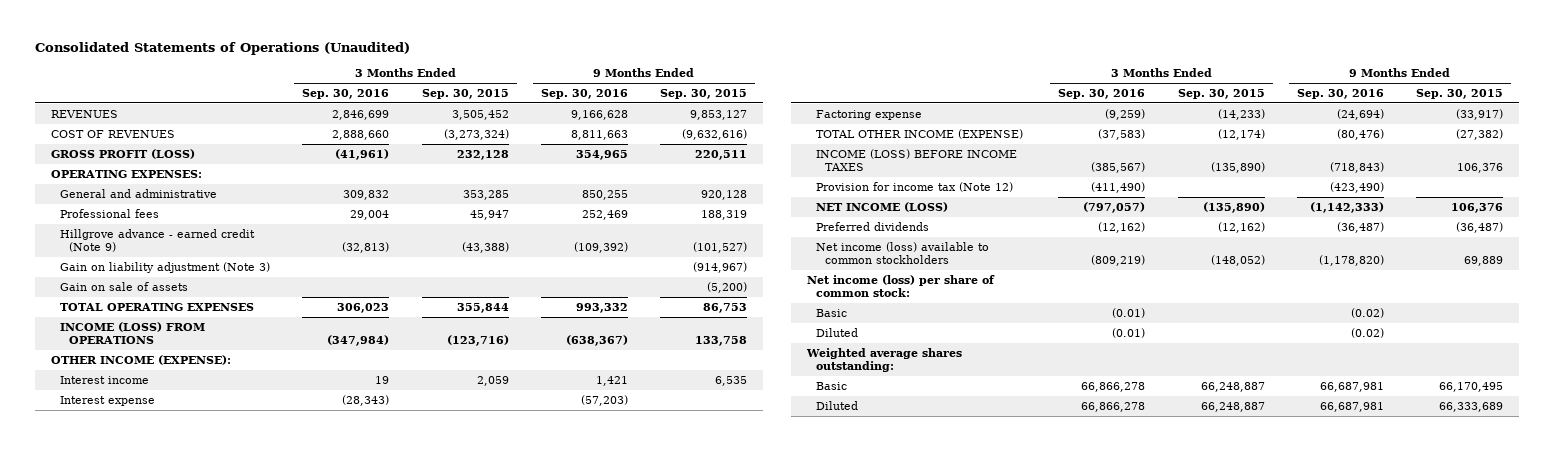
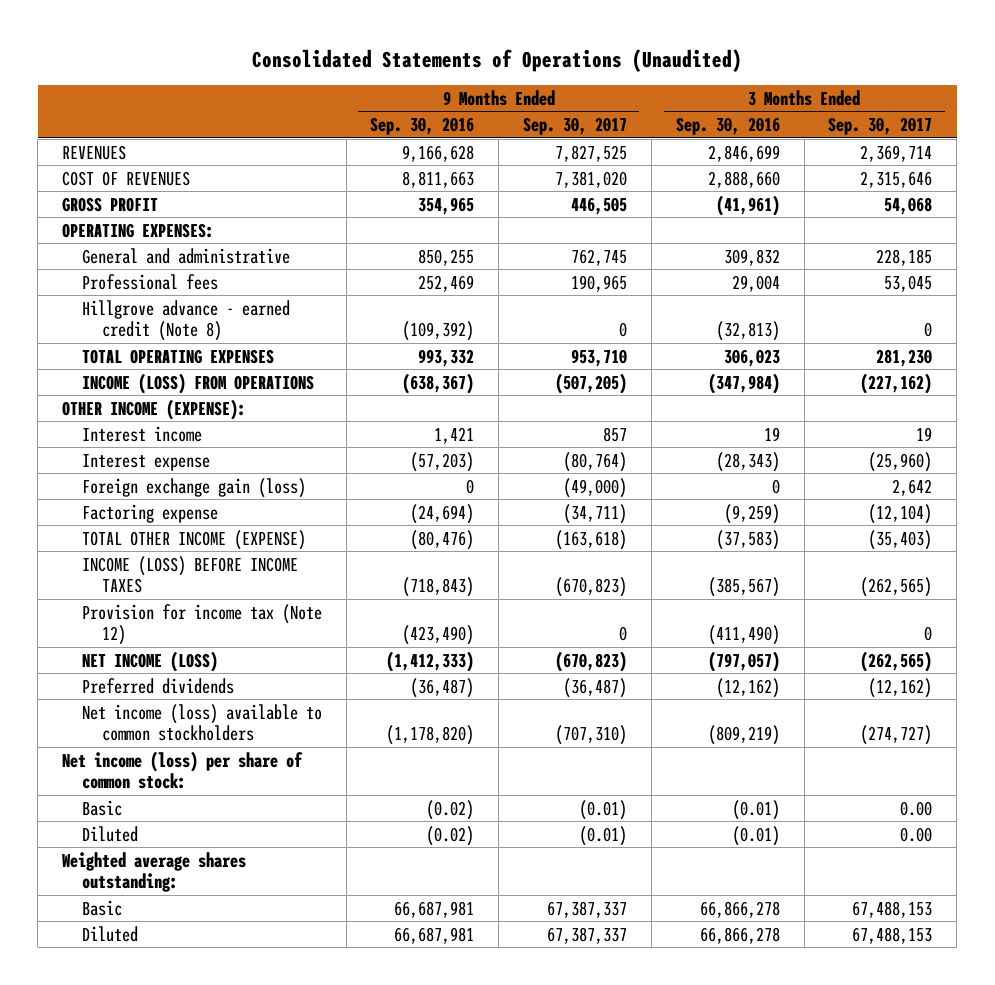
- | 3 Months Ended Sep. 30, 2016 | 3 Months Ended Sep. 30, 2015 | 9 Months Ended Sep. 30, 2016 | 9 Months Ended Sep. 30, 2015
+ | 9 Months Ended Sep. 30, 2016 | 9 Months Ended Sep. 30, 2017 | 3 Months Ended Sep. 30, 2016 | 3 Months Ended Sep. 30, 2017
- GROSS PROFIT (LOSS) | (41,961) | 232,128 | 354,965 | 220,511
+ GROSS PROFIT | 354,965 | 446,505 | (41,961) | 54,068
- Hillgrove advance - earned credit (Note 9) | (32,813) | (43,388) | (109,392) | (101,527)
- Gain on liability adjustment (Note 3) | | | | (914,967)
- Gain on sale of assets | | | | (5,200)
+ Hillgrove advance - earned credit (Note 8) | (109,392) | 0 | (32,813) | 0
+ Foreign exchange gain (loss) | 0 | (49,000) | 0 | 2,642
- NET INCOME (LOSS) | (797,057) | (135,890) | (1,142,333) | 106,376
+ NET INCOME (LOSS) | (1,412,333) | (670,823) | (797,057) | (262,565)

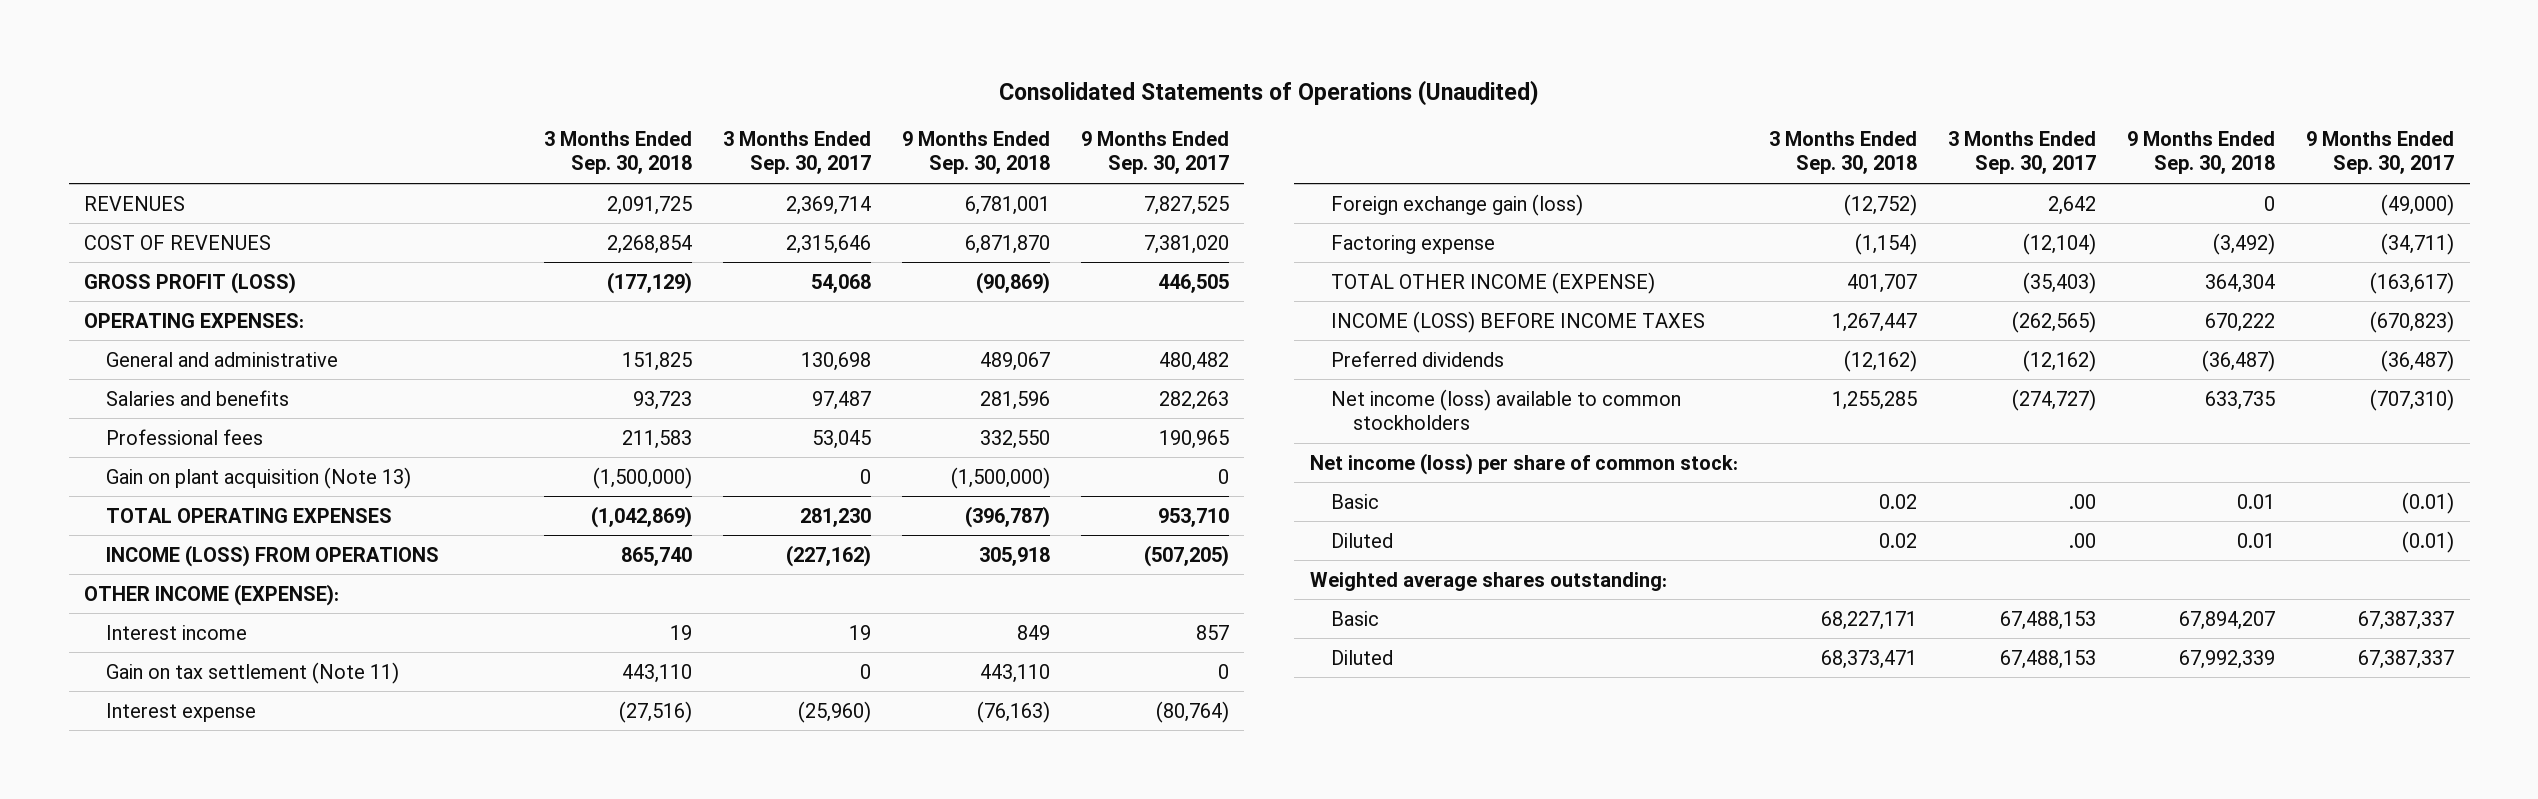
- | 9 Months Ended Sep. 30, 2016 | 9 Months Ended Sep. 30, 2017 | 3 Months Ended Sep. 30, 2016 | 3 Months Ended Sep. 30, 2017
+ | 3 Months Ended Sep. 30, 2018 | 3 Months Ended Sep. 30, 2017 | 9 Months Ended Sep. 30, 2018 | 9 Months Ended Sep. 30, 2017
- GROSS PROFIT | 354,965 | 446,505 | (41,961) | 54,068
+ GROSS PROFIT (LOSS) | (177,129) | 54,068 | (90,869) | 446,505
- General and administrative | 850,255 | 762,745 | 309,832 | 228,185
+ General and administrative | 151,825 | 130,698 | 489,067 | 480,482
+ Salaries and benefits | 93,723 | 97,487 | 281,596 | 282,263
- Hillgrove advance - earned credit (Note 8) | (109,392) | 0 | (32,813) | 0
+ Gain on plant acquisition (Note 13) | (1,500,000) | 0 | (1,500,000) | 0
+ Gain on tax settlement (Note 11) | 443,110 | 0 | 443,110 | 0
- TOTAL OTHER INCOME (EXPENSE) | (80,476) | (163,618) | (37,583) | (35,403)
+ TOTAL OTHER INCOME (EXPENSE) | 401,707 | (35,403) | 364,304 | (163,617)
- Provision for income tax (Note 12) | (423,490) | 0 | (411,490) | 0
- NET INCOME (LOSS) | (1,412,333) | (670,823) | (797,057) | (262,565)
- Basic | (0.02) | (0.01) | (0.01) | 0.00
- Diluted | (0.02) | (0.01) | (0.01) | 0.00
+ Basic | 0.02 | .00 | 0.01 | (0.01)
+ Diluted | 0.02 | .00 | 0.01 | (0.01)

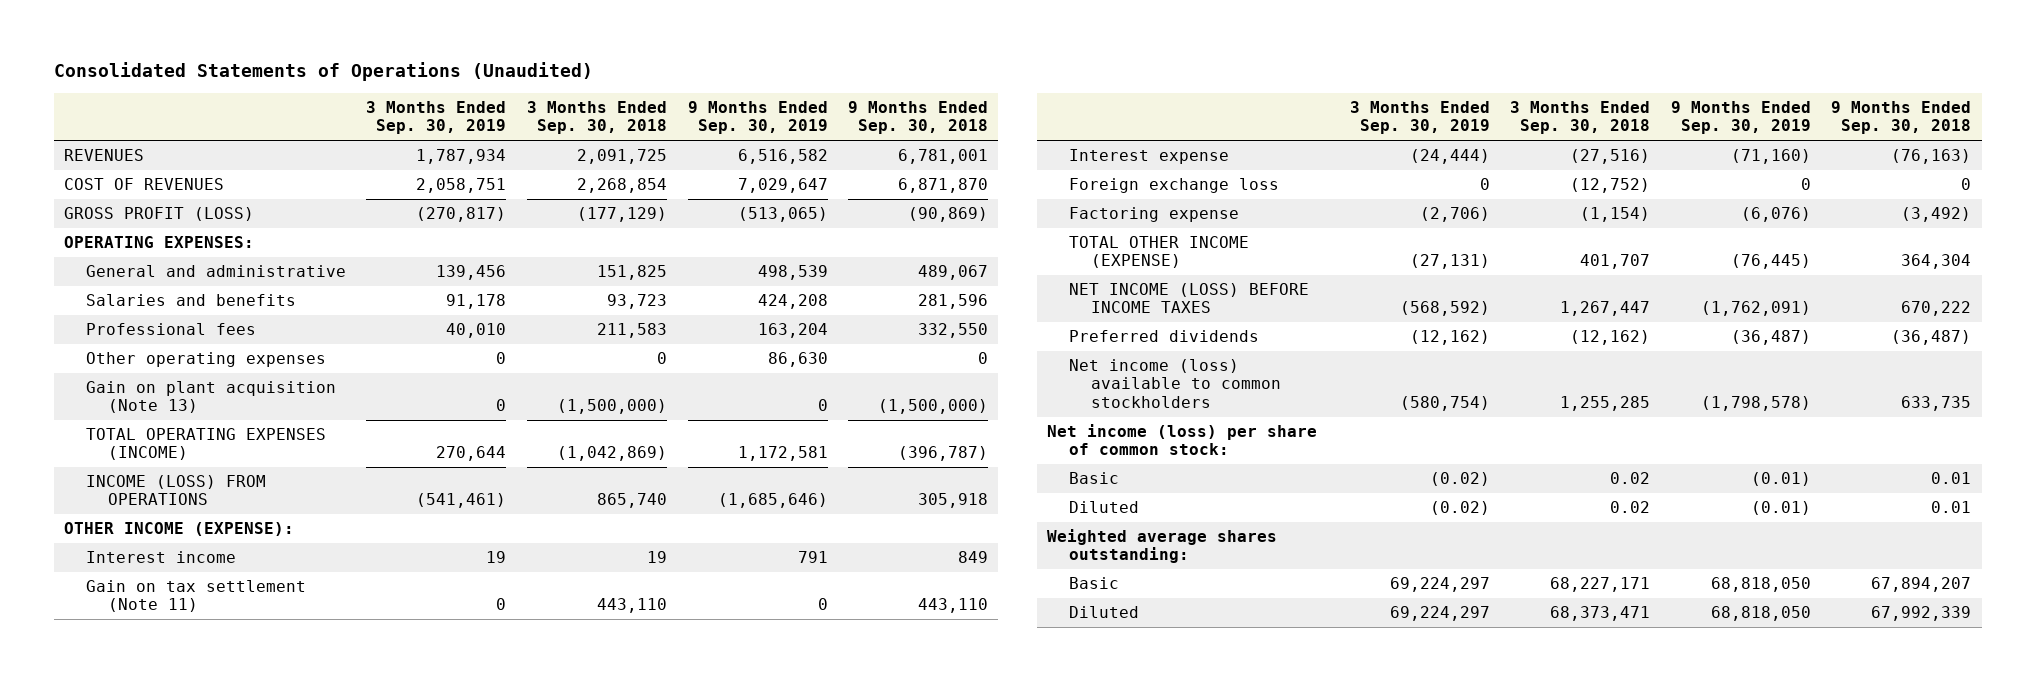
- | 3 Months Ended Sep. 30, 2018 | 3 Months Ended Sep. 30, 2017 | 9 Months Ended Sep. 30, 2018 | 9 Months Ended Sep. 30, 2017
+ | 3 Months Ended Sep. 30, 2019 | 3 Months Ended Sep. 30, 2018 | 9 Months Ended Sep. 30, 2019 | 9 Months Ended Sep. 30, 2018
+ Other operating expenses | 0 | 0 | 86,630 | 0
- TOTAL OPERATING EXPENSES | (1,042,869) | 281,230 | (396,787) | 953,710
+ TOTAL OPERATING EXPENSES (INCOME) | 270,644 | (1,042,869) | 1,172,581 | (396,787)
- Foreign exchange gain (loss) | (12,752) | 2,642 | 0 | (49,000)
+ Foreign exchange loss | 0 | (12,752) | 0 | 0
- INCOME (LOSS) BEFORE INCOME TAXES | 1,267,447 | (262,565) | 670,222 | (670,823)
+ NET INCOME (LOSS) BEFORE INCOME TAXES | (568,592) | 1,267,447 | (1,762,091) | 670,222

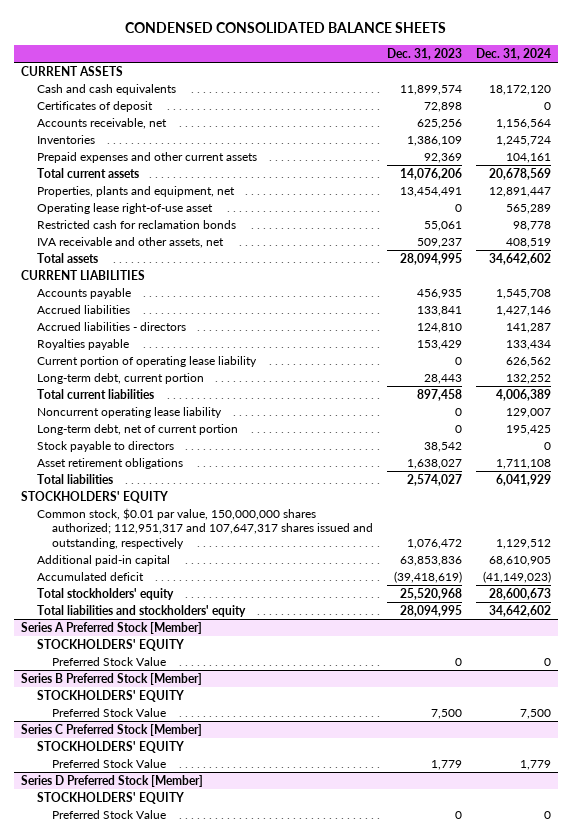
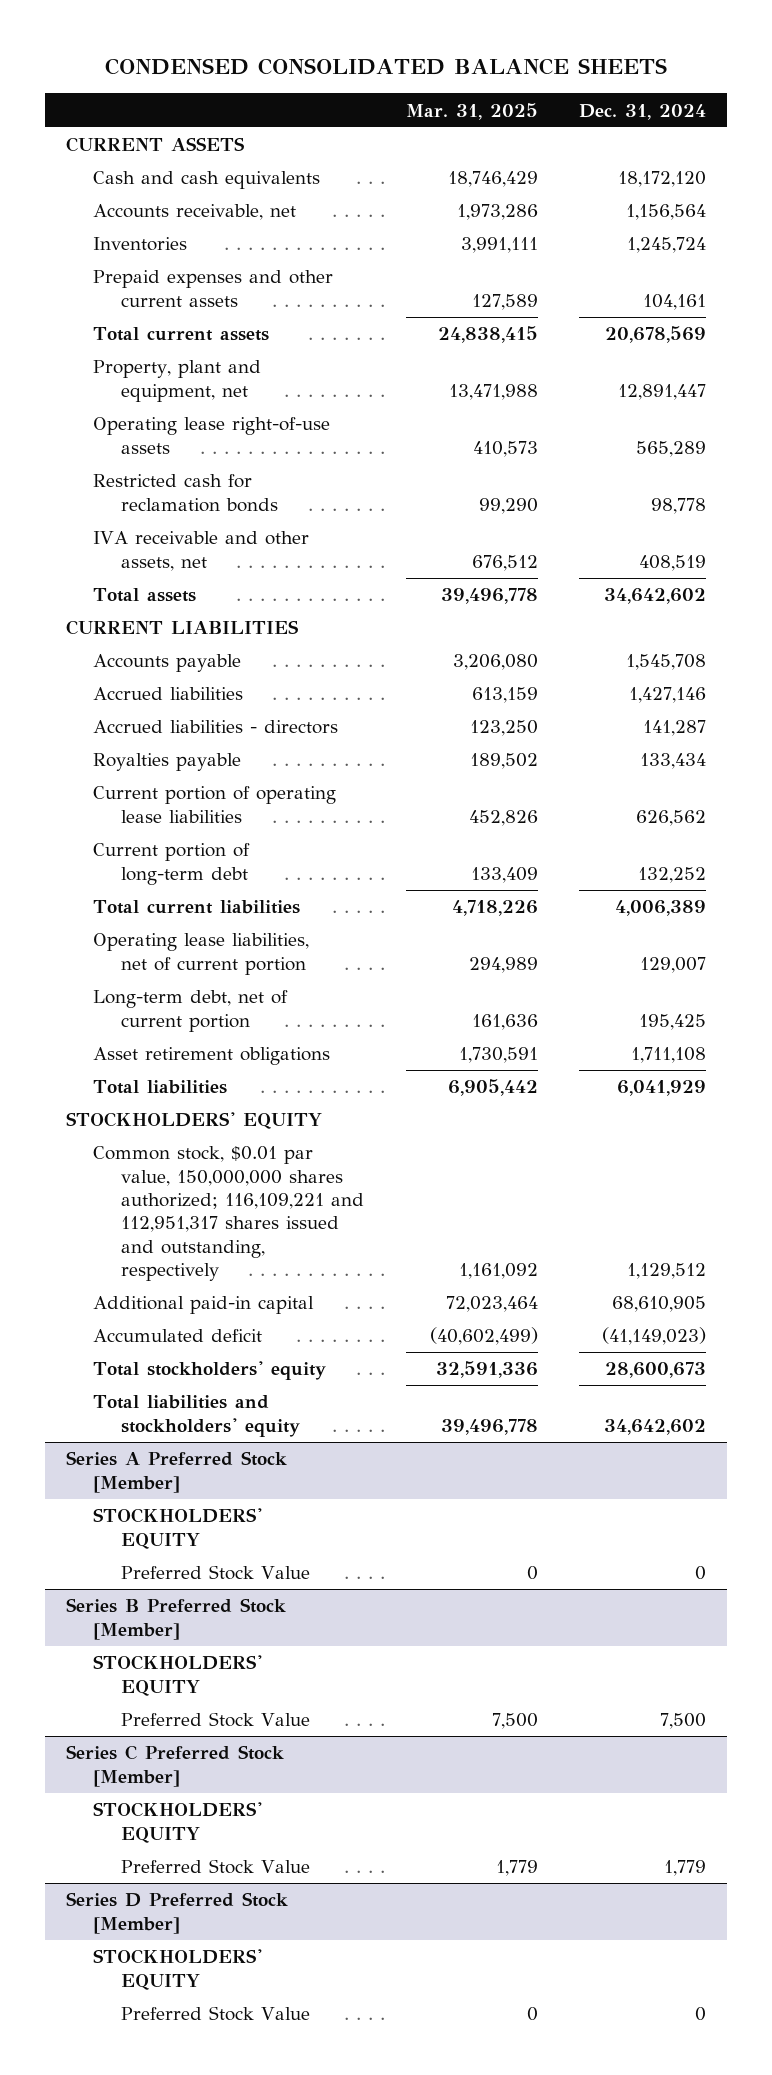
- | Dec. 31, 2023 | Dec. 31, 2024
+ | Mar. 31, 2025 | Dec. 31, 2024
- Certificates of deposit | 72,898 | 0
- Properties, plants and equipment, net | 13,454,491 | 12,891,447
- Operating lease right-of-use asset | 0 | 565,289
+ Property, plant and equipment, net | 13,471,988 | 12,891,447
+ Operating lease right-of-use assets | 410,573 | 565,289
- Current portion of operating lease liability | 0 | 626,562
- Long-term debt, current portion | 28,443 | 132,252
+ Current portion of operating lease liabilities | 452,826 | 626,562
+ Current portion of long-term debt | 133,409 | 132,252
- Noncurrent operating lease liability | 0 | 129,007
+ Operating lease liabilities, net of current portion | 294,989 | 129,007
- Stock payable to directors | 38,542 | 0
- Common stock, $0.01 par value, 150,000,000 shares authorized; 112,951,317 and 107,647,317 shares issued and outstanding, respectively | 1,076,472 | 1,129,512
+ Common stock, $0.01 par value, 150,000,000 shares authorized; 116,109,221 and 112,951,317 shares issued and outstanding, respectively | 1,161,092 | 1,129,512

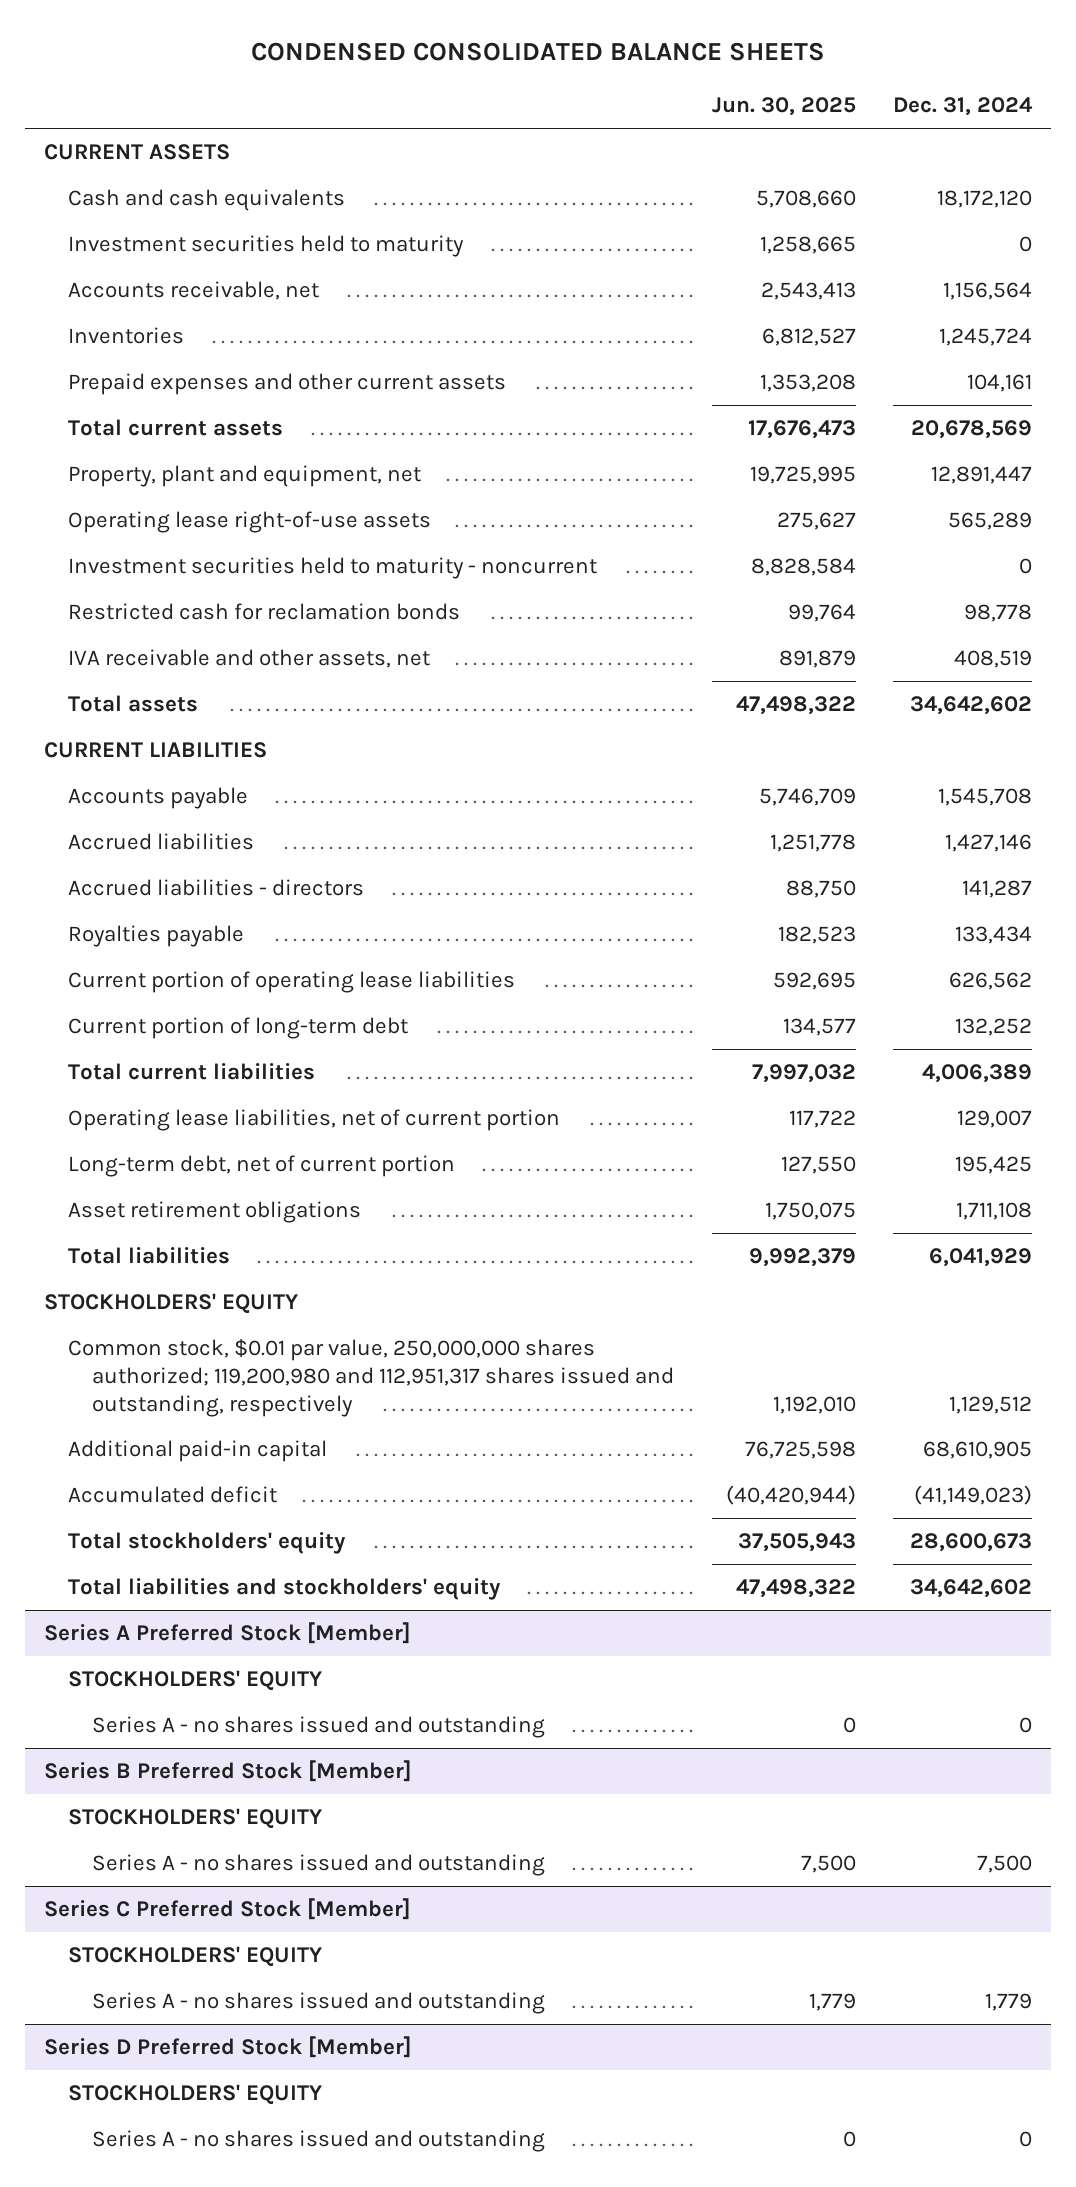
- | Mar. 31, 2025 | Dec. 31, 2024
+ | Jun. 30, 2025 | Dec. 31, 2024
+ Investment securities held to maturity | 1,258,665 | 0
+ Investment securities held to maturity - noncurrent | 8,828,584 | 0
- Common stock, $0.01 par value, 150,000,000 shares authorized; 116,109,221 and 112,951,317 shares issued and outstanding, respectively | 1,161,092 | 1,129,512
+ Common stock, $0.01 par value, 250,000,000 shares authorized; 119,200,980 and 112,951,317 shares issued and outstanding, respectively | 1,192,010 | 1,129,512
@ Series A Preferred Stock [Member]
- Preferred Stock Value | 0 | 0
+ Series A - no shares issued and outstanding | 0 | 0
@ Series B Preferred Stock [Member]
- Preferred Stock Value | 7,500 | 7,500
+ Series A - no shares issued and outstanding | 7,500 | 7,500
@ Series C Preferred Stock [Member]
- Preferred Stock Value | 1,779 | 1,779
+ Series A - no shares issued and outstanding | 1,779 | 1,779
@ Series D Preferred Stock [Member]
- Preferred Stock Value | 0 | 0
+ Series A - no shares issued and outstanding | 0 | 0

